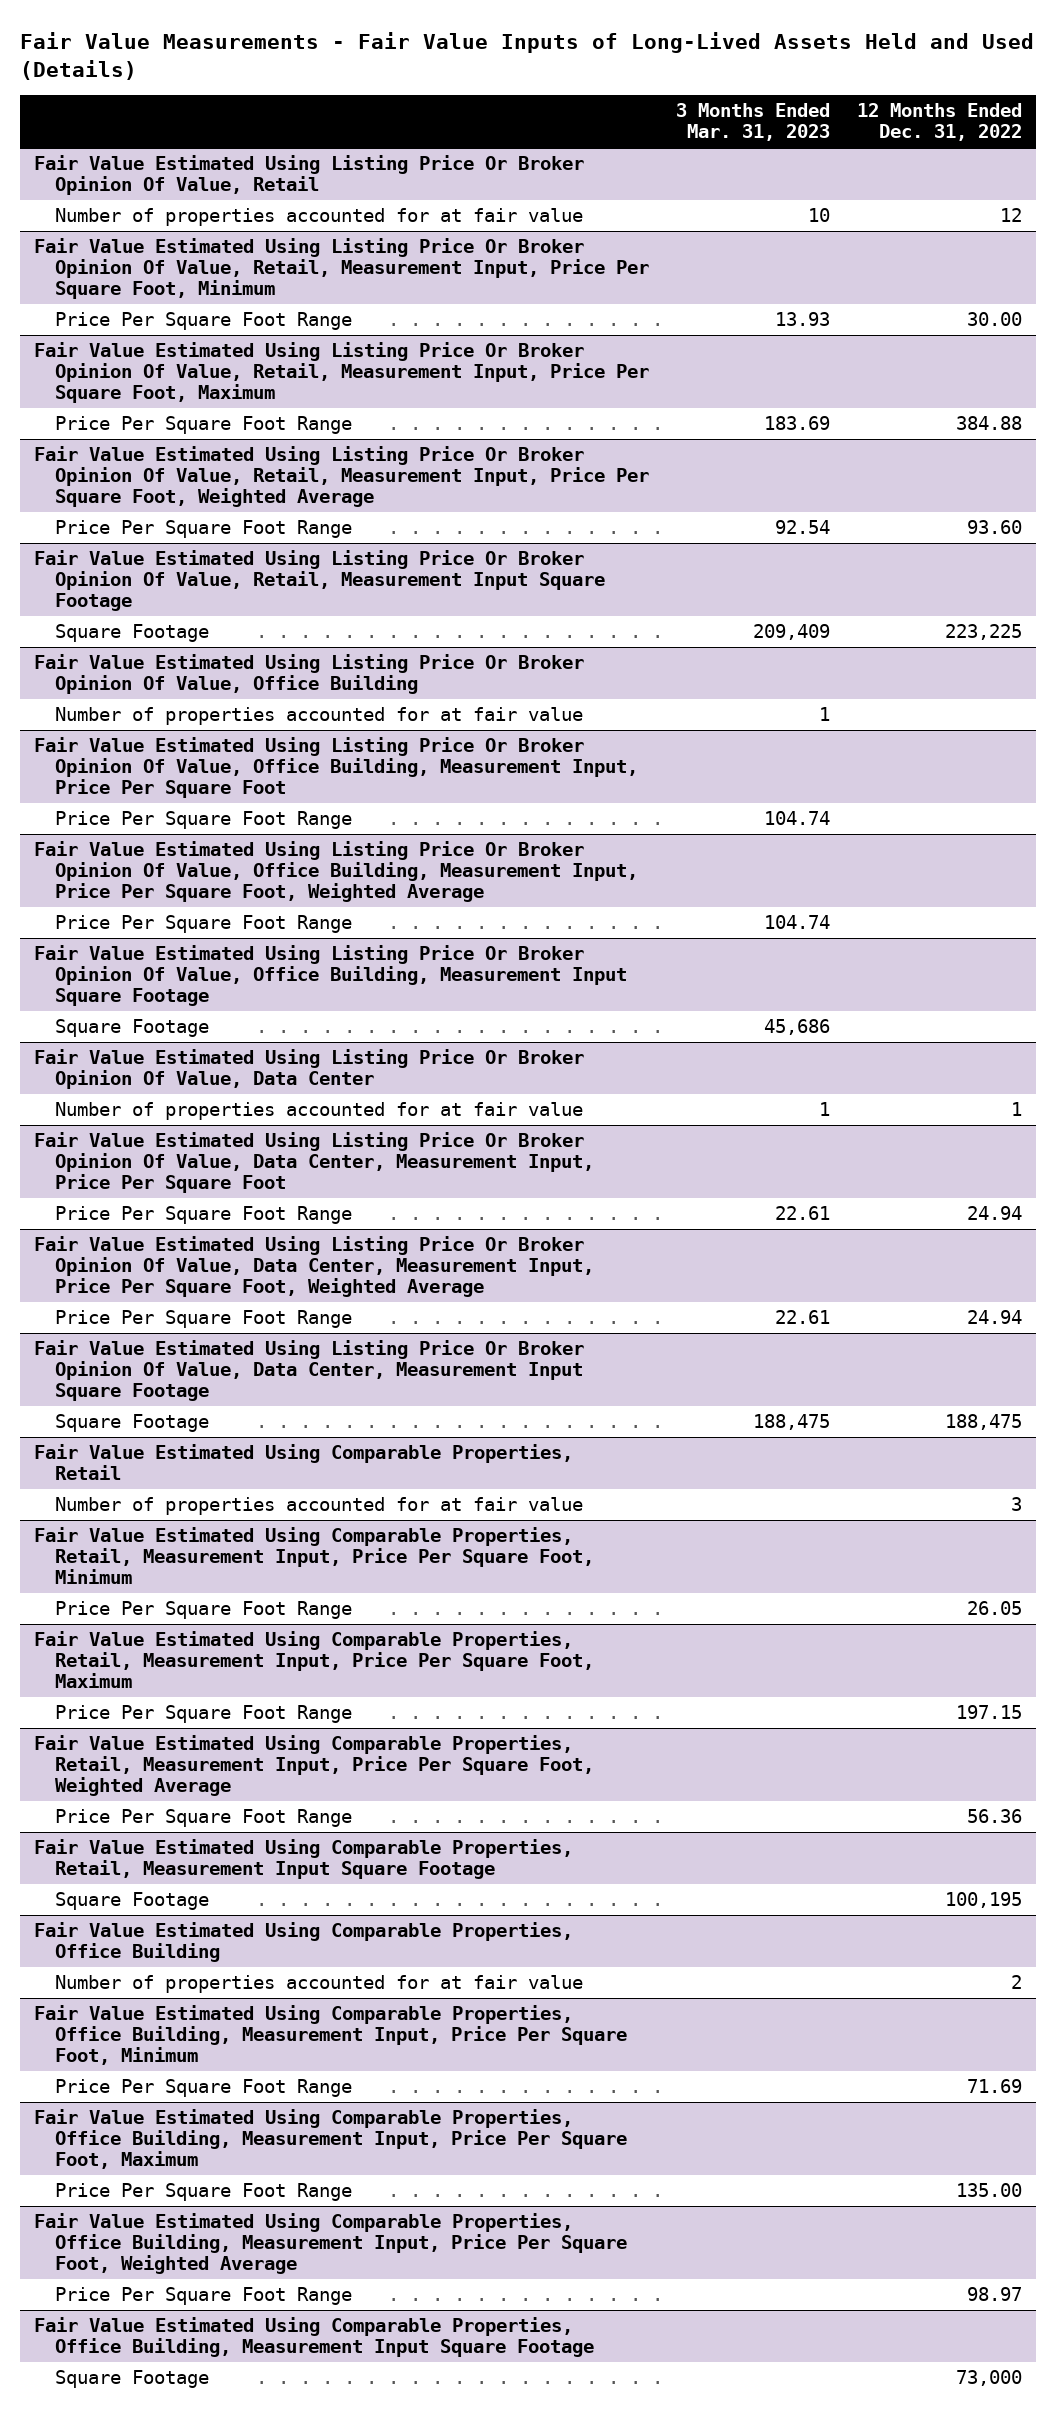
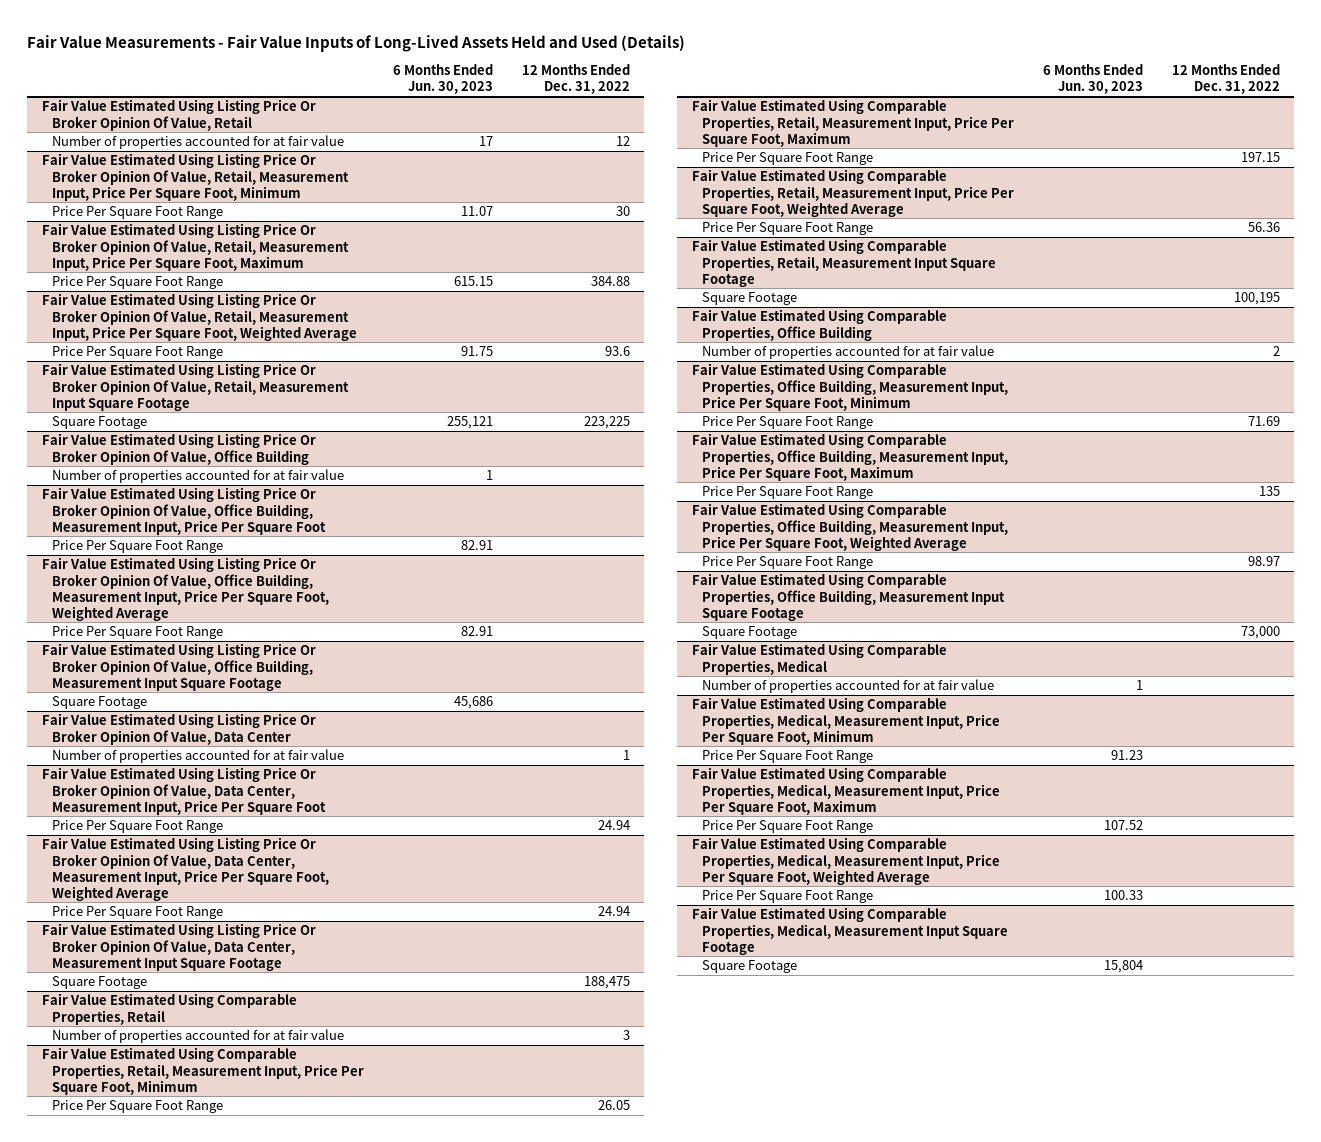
- | 3 Months Ended Mar. 31, 2023 | 12 Months Ended Dec. 31, 2022
+ | 6 Months Ended Jun. 30, 2023 | 12 Months Ended Dec. 31, 2022
@ Fair Value Estimated Using Listing Price Or Broker Opinion Of Value, Retail, Measurement Input, Price Per Square Foot, Minimum
- Price Per Square Foot Range | 13.93 | 30.00
+ Price Per Square Foot Range | 11.07 | 30
@ Fair Value Estimated Using Listing Price Or Broker Opinion Of Value, Retail, Measurement Input, Price Per Square Foot, Weighted Average
- Price Per Square Foot Range | 92.54 | 93.60
+ Price Per Square Foot Range | 91.75 | 93.6
@ Fair Value Estimated Using Comparable Properties, Office Building, Measurement Input, Price Per Square Foot, Maximum
- Price Per Square Foot Range | | 135.00
+ Price Per Square Foot Range | | 135
+ Fair Value Estimated Using Comparable Properties, Medical
+ Number of properties accounted for at fair value | 1 |
+ Fair Value Estimated Using Comparable Properties, Medical, Measurement Input, Price Per Square Foot, Minimum
+ Price Per Square Foot Range | 91.23 |
+ Fair Value Estimated Using Comparable Properties, Medical, Measurement Input, Price Per Square Foot, Maximum
+ Price Per Square Foot Range | 107.52 |
+ Fair Value Estimated Using Comparable Properties, Medical, Measurement Input, Price Per Square Foot, Weighted Average
+ Price Per Square Foot Range | 100.33 |
+ Fair Value Estimated Using Comparable Properties, Medical, Measurement Input Square Footage
+ Square Footage | 15,804 |

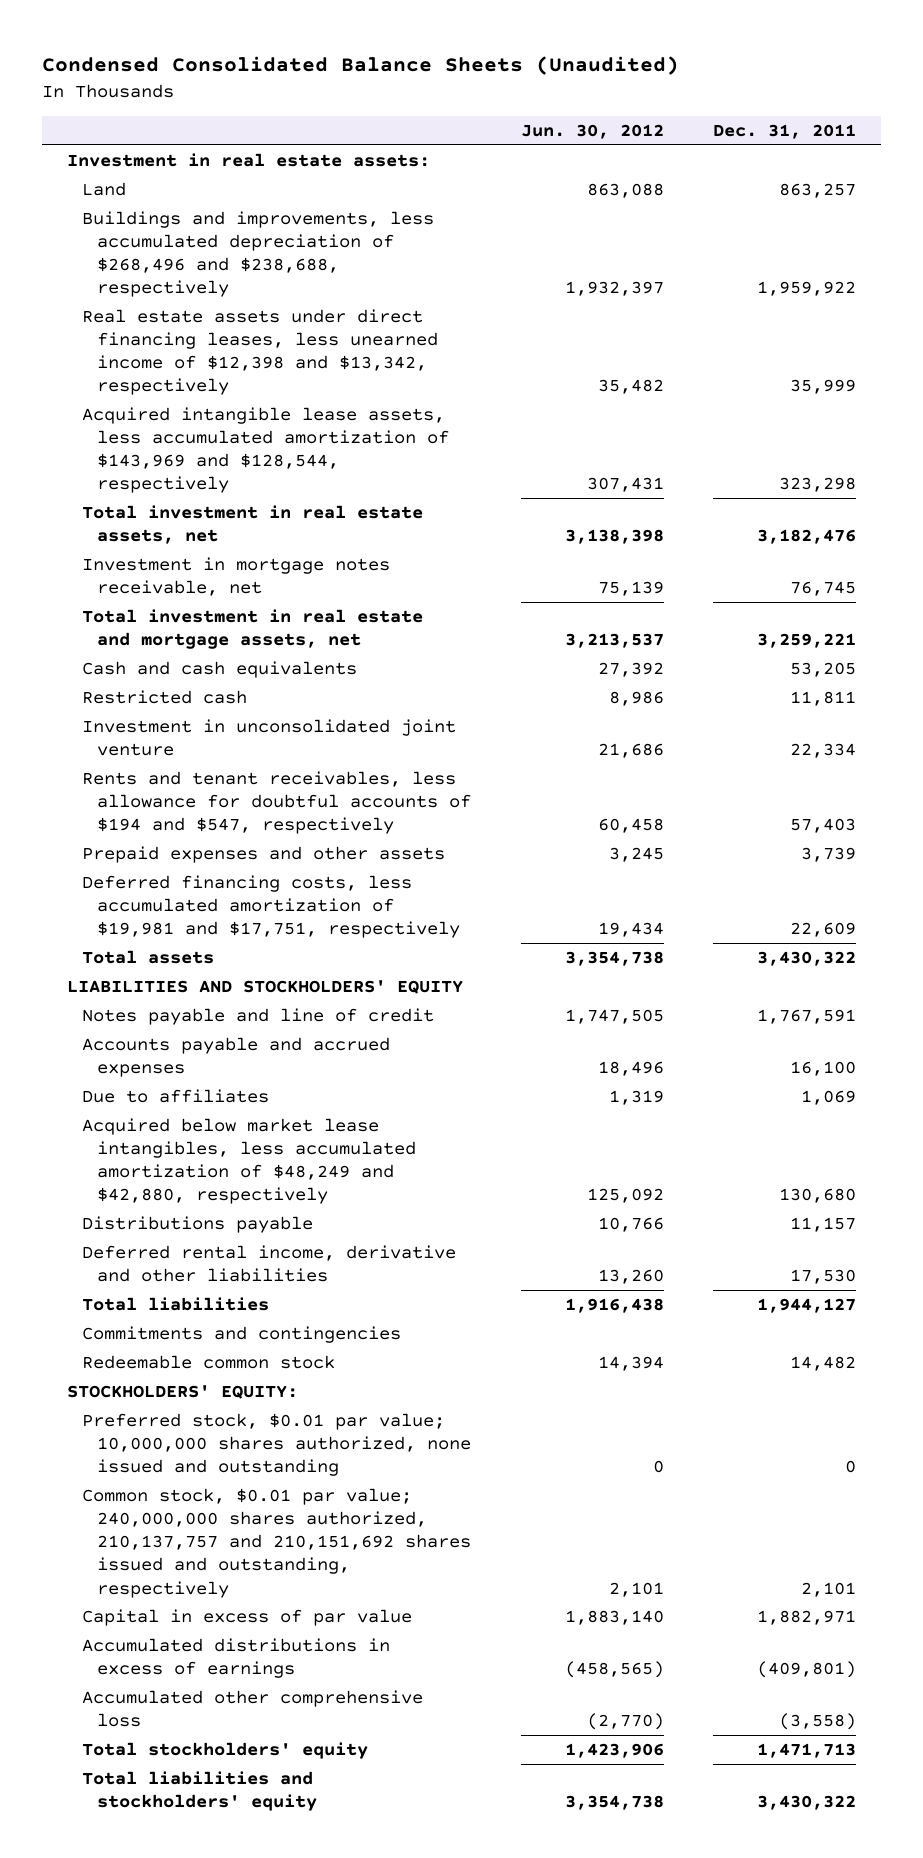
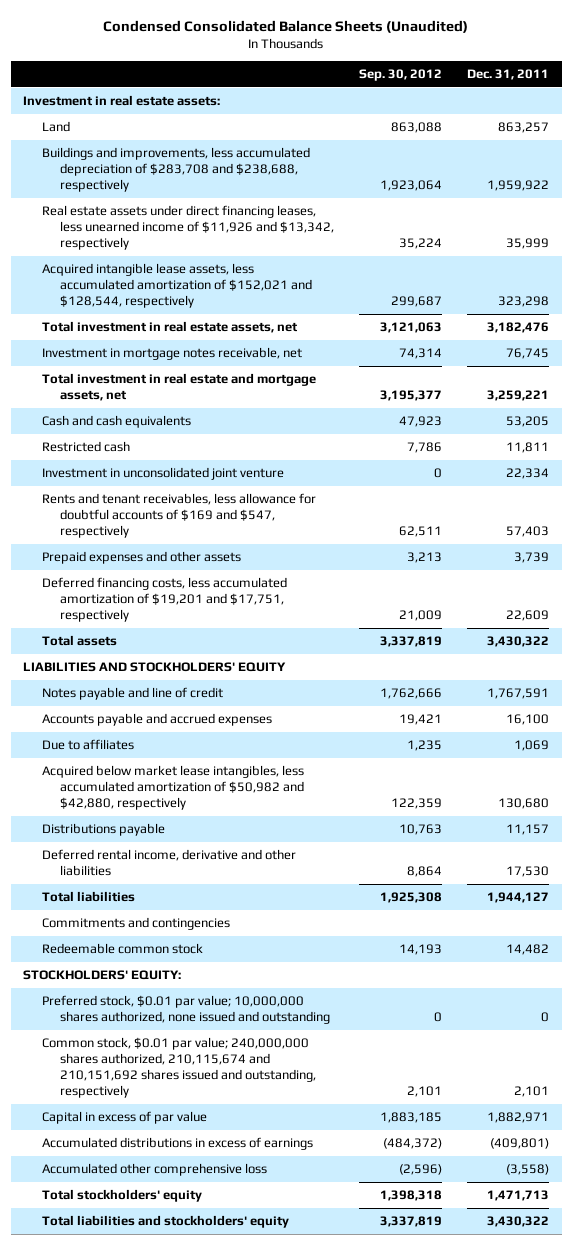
- | Jun. 30, 2012 | Dec. 31, 2011
+ | Sep. 30, 2012 | Dec. 31, 2011
- Buildings and improvements, less accumulated depreciation of $268,496 and $238,688, respectively | 1,932,397 | 1,959,922
- Real estate assets under direct financing leases, less unearned income of $12,398 and $13,342, respectively | 35,482 | 35,999
- Acquired intangible lease assets, less accumulated amortization of $143,969 and $128,544, respectively | 307,431 | 323,298
+ Buildings and improvements, less accumulated depreciation of $283,708 and $238,688, respectively | 1,923,064 | 1,959,922
+ Real estate assets under direct financing leases, less unearned income of $11,926 and $13,342, respectively | 35,224 | 35,999
+ Acquired intangible lease assets, less accumulated amortization of $152,021 and $128,544, respectively | 299,687 | 323,298
- Rents and tenant receivables, less allowance for doubtful accounts of $194 and $547, respectively | 60,458 | 57,403
+ Rents and tenant receivables, less allowance for doubtful accounts of $169 and $547, respectively | 62,511 | 57,403
- Deferred financing costs, less accumulated amortization of $19,981 and $17,751, respectively | 19,434 | 22,609
+ Deferred financing costs, less accumulated amortization of $19,201 and $17,751, respectively | 21,009 | 22,609
- Acquired below market lease intangibles, less accumulated amortization of $48,249 and $42,880, respectively | 125,092 | 130,680
+ Acquired below market lease intangibles, less accumulated amortization of $50,982 and $42,880, respectively | 122,359 | 130,680
- Common stock, $0.01 par value; 240,000,000 shares authorized, 210,137,757 and 210,151,692 shares issued and outstanding, respectively | 2,101 | 2,101
+ Common stock, $0.01 par value; 240,000,000 shares authorized, 210,115,674 and 210,151,692 shares issued and outstanding, respectively | 2,101 | 2,101

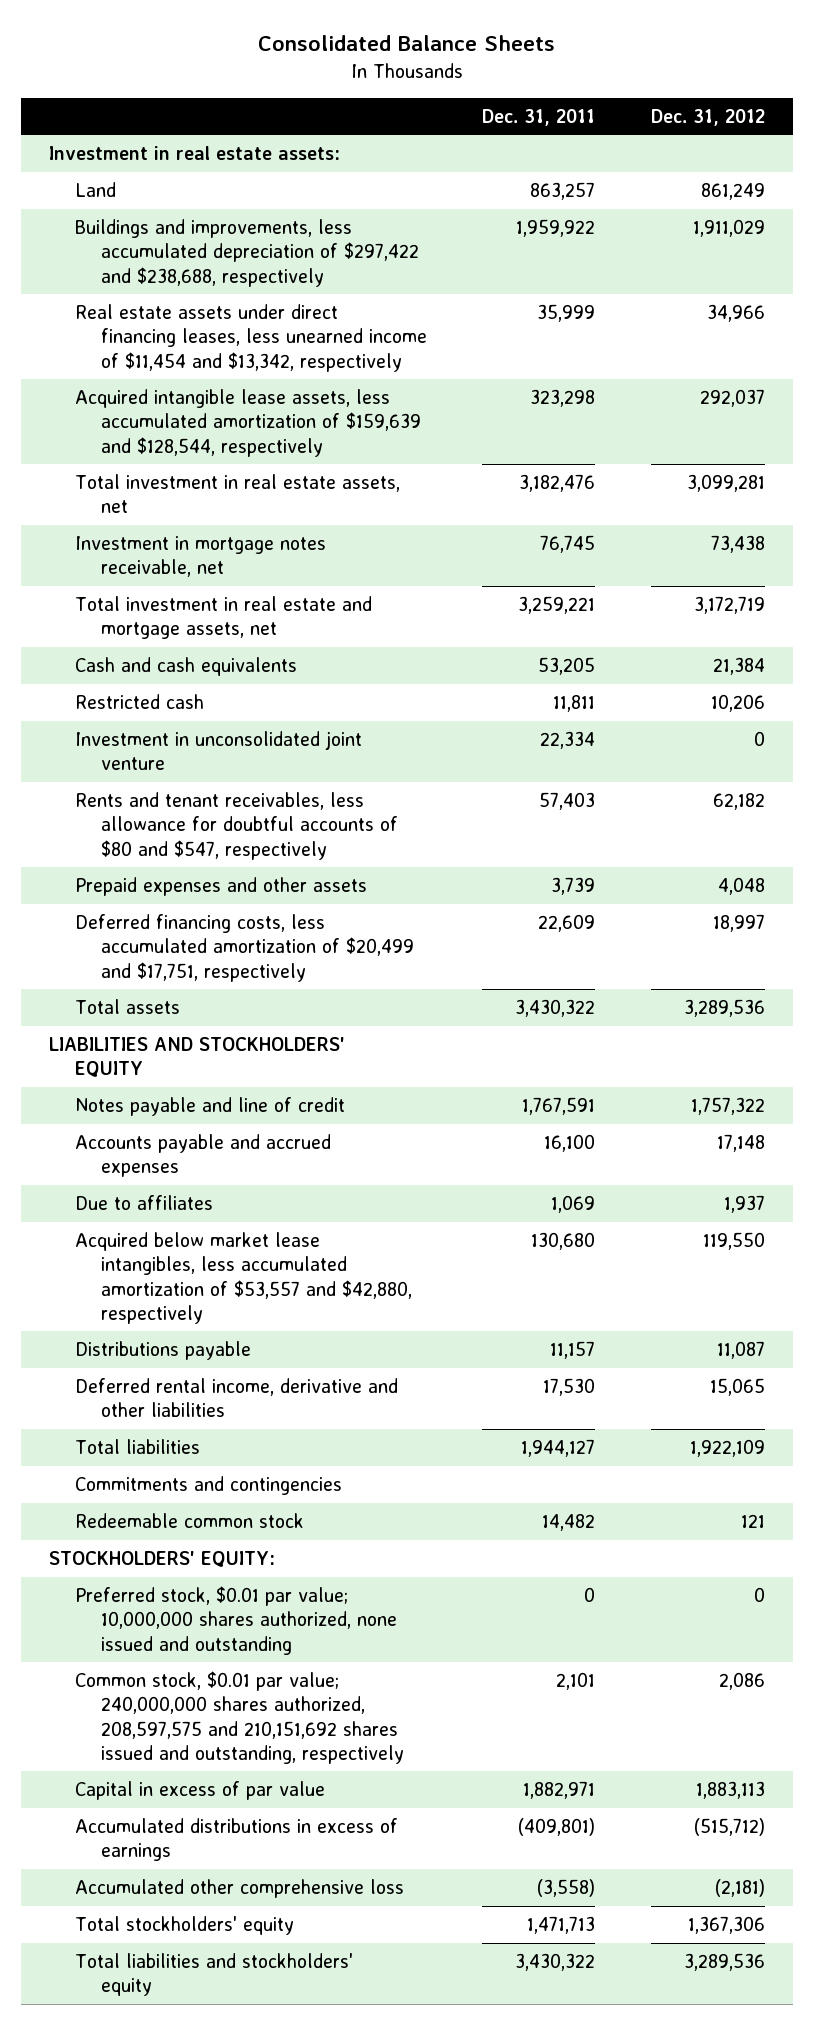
- Condensed Consolidated Balance Sheets (Unaudited)
+ Consolidated Balance Sheets
- | Sep. 30, 2012 | Dec. 31, 2011
+ | Dec. 31, 2011 | Dec. 31, 2012
- Buildings and improvements, less accumulated depreciation of $283,708 and $238,688, respectively | 1,923,064 | 1,959,922
- Real estate assets under direct financing leases, less unearned income of $11,926 and $13,342, respectively | 35,224 | 35,999
- Acquired intangible lease assets, less accumulated amortization of $152,021 and $128,544, respectively | 299,687 | 323,298
+ Buildings and improvements, less accumulated depreciation of $297,422 and $238,688, respectively | 1,959,922 | 1,911,029
+ Real estate assets under direct financing leases, less unearned income of $11,454 and $13,342, respectively | 35,999 | 34,966
+ Acquired intangible lease assets, less accumulated amortization of $159,639 and $128,544, respectively | 323,298 | 292,037
- Rents and tenant receivables, less allowance for doubtful accounts of $169 and $547, respectively | 62,511 | 57,403
+ Rents and tenant receivables, less allowance for doubtful accounts of $80 and $547, respectively | 57,403 | 62,182
- Deferred financing costs, less accumulated amortization of $19,201 and $17,751, respectively | 21,009 | 22,609
+ Deferred financing costs, less accumulated amortization of $20,499 and $17,751, respectively | 22,609 | 18,997
- Acquired below market lease intangibles, less accumulated amortization of $50,982 and $42,880, respectively | 122,359 | 130,680
+ Acquired below market lease intangibles, less accumulated amortization of $53,557 and $42,880, respectively | 130,680 | 119,550
- Common stock, $0.01 par value; 240,000,000 shares authorized, 210,115,674 and 210,151,692 shares issued and outstanding, respectively | 2,101 | 2,101
+ Common stock, $0.01 par value; 240,000,000 shares authorized, 208,597,575 and 210,151,692 shares issued and outstanding, respectively | 2,101 | 2,086

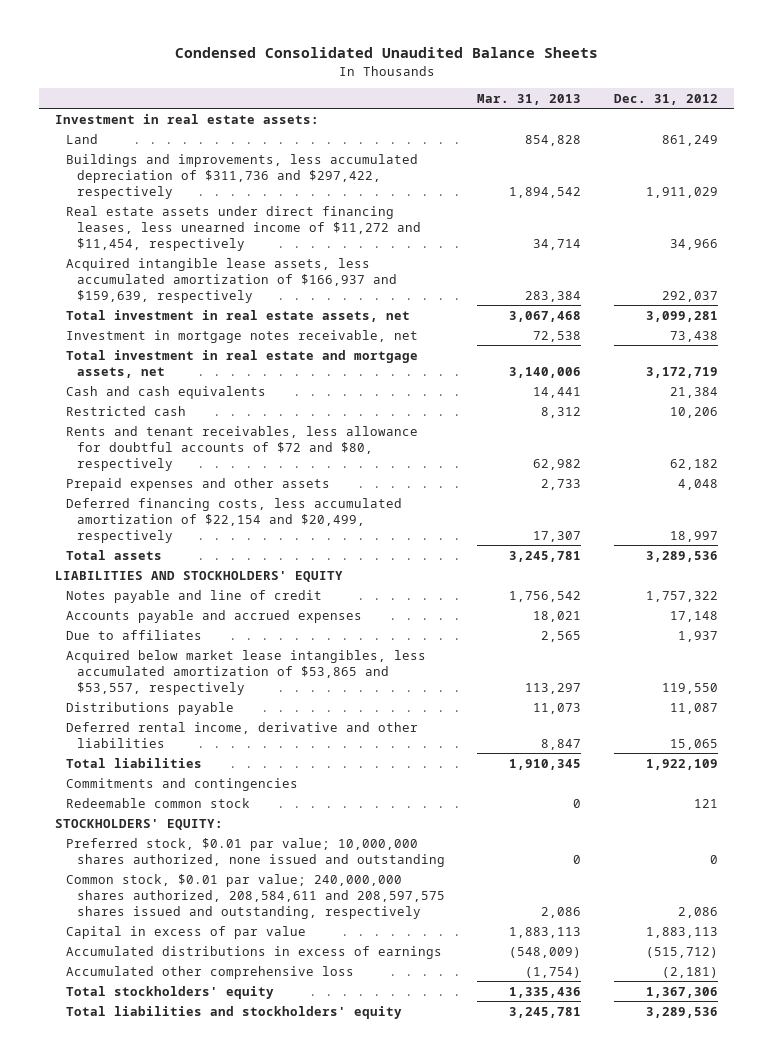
- Consolidated Balance Sheets
+ Condensed Consolidated Unaudited Balance Sheets
- | Dec. 31, 2011 | Dec. 31, 2012
+ | Mar. 31, 2013 | Dec. 31, 2012
- Buildings and improvements, less accumulated depreciation of $297,422 and $238,688, respectively | 1,959,922 | 1,911,029
- Real estate assets under direct financing leases, less unearned income of $11,454 and $13,342, respectively | 35,999 | 34,966
- Acquired intangible lease assets, less accumulated amortization of $159,639 and $128,544, respectively | 323,298 | 292,037
+ Buildings and improvements, less accumulated depreciation of $311,736 and $297,422, respectively | 1,894,542 | 1,911,029
+ Real estate assets under direct financing leases, less unearned income of $11,272 and $11,454, respectively | 34,714 | 34,966
+ Acquired intangible lease assets, less accumulated amortization of $166,937 and $159,639, respectively | 283,384 | 292,037
- Investment in unconsolidated joint venture | 22,334 | 0
- Rents and tenant receivables, less allowance for doubtful accounts of $80 and $547, respectively | 57,403 | 62,182
+ Rents and tenant receivables, less allowance for doubtful accounts of $72 and $80, respectively | 62,982 | 62,182
- Deferred financing costs, less accumulated amortization of $20,499 and $17,751, respectively | 22,609 | 18,997
+ Deferred financing costs, less accumulated amortization of $22,154 and $20,499, respectively | 17,307 | 18,997
- Acquired below market lease intangibles, less accumulated amortization of $53,557 and $42,880, respectively | 130,680 | 119,550
+ Acquired below market lease intangibles, less accumulated amortization of $53,865 and $53,557, respectively | 113,297 | 119,550
- Common stock, $0.01 par value; 240,000,000 shares authorized, 208,597,575 and 210,151,692 shares issued and outstanding, respectively | 2,101 | 2,086
+ Common stock, $0.01 par value; 240,000,000 shares authorized, 208,584,611 and 208,597,575 shares issued and outstanding, respectively | 2,086 | 2,086

